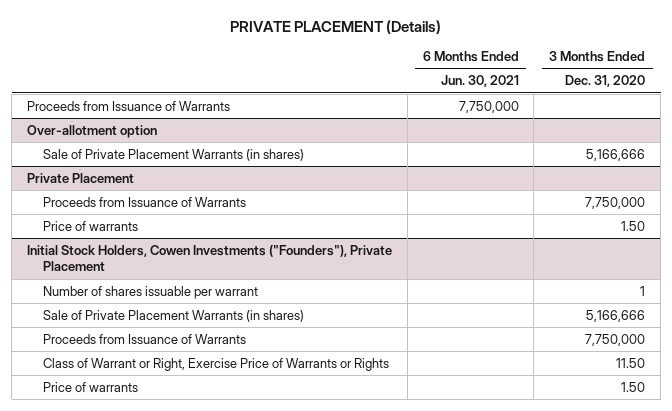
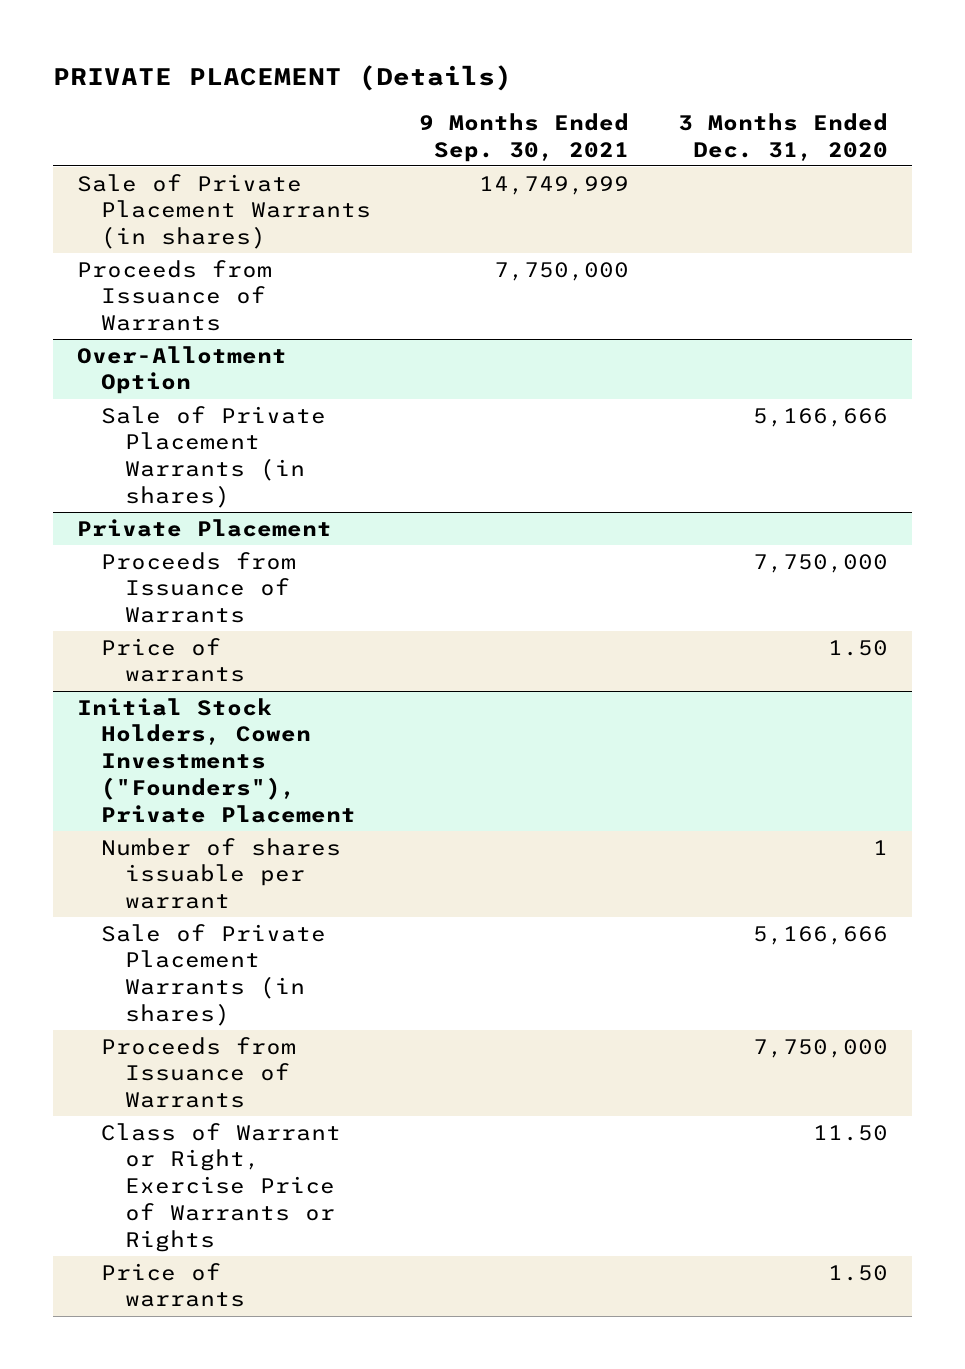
- | 6 Months Ended Jun. 30, 2021 | 3 Months Ended Dec. 31, 2020
+ | 9 Months Ended Sep. 30, 2021 | 3 Months Ended Dec. 31, 2020
+ Sale of Private Placement Warrants (in shares) | 14,749,999 |
- Over-allotment option
+ Over-Allotment Option

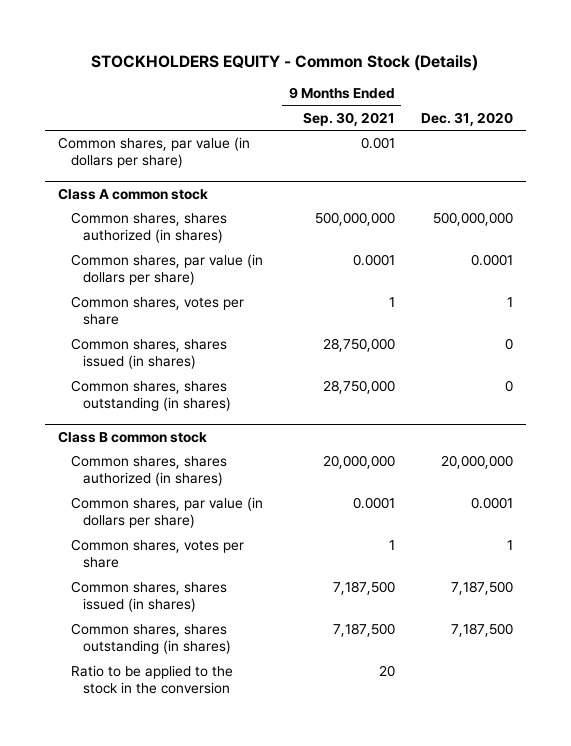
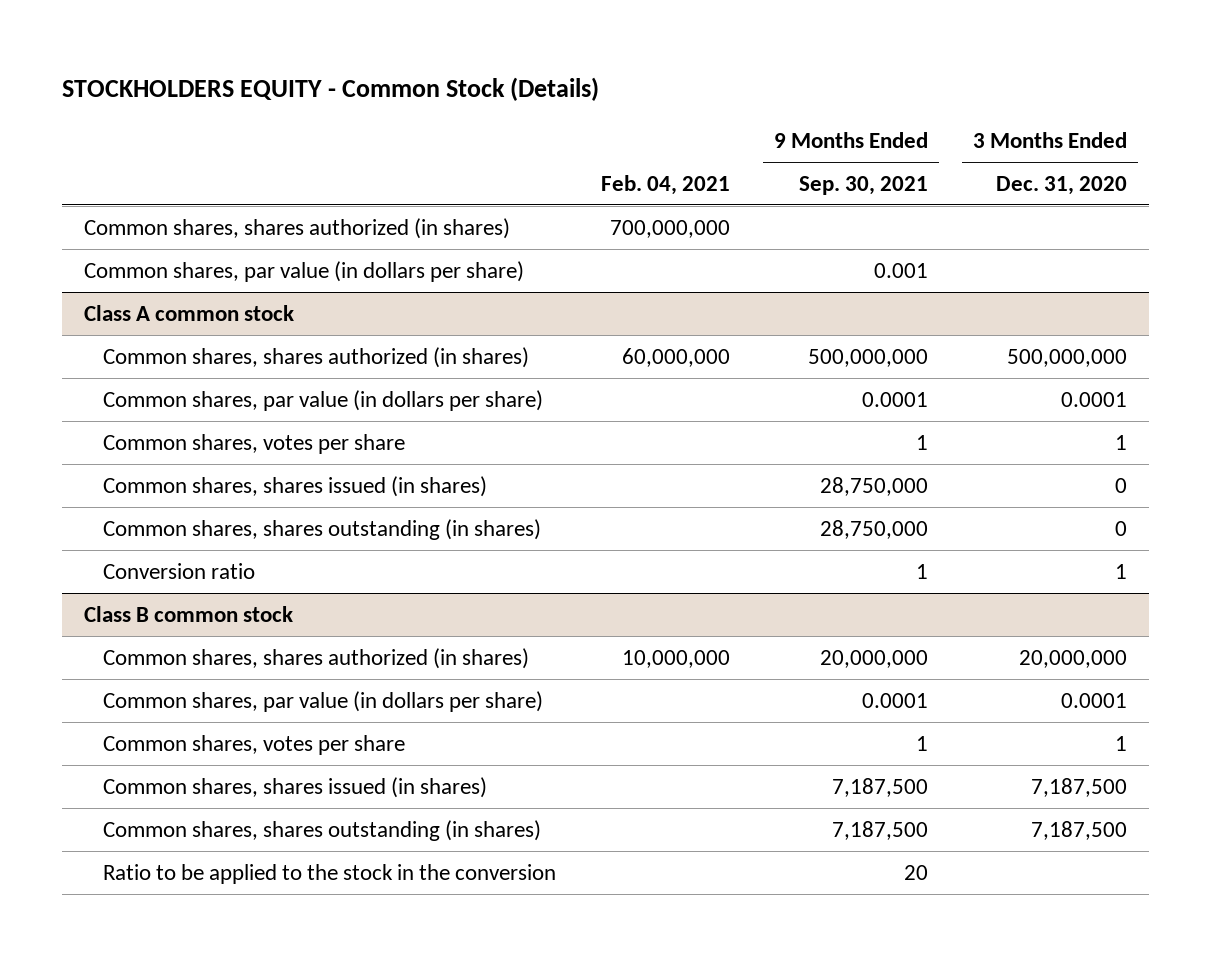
- | 9 Months Ended Sep. 30, 2021 | Dec. 31, 2020
+ | Feb. 04, 2021 | 9 Months Ended Sep. 30, 2021 | 3 Months Ended Dec. 31, 2020
+ Common shares, shares authorized (in shares) | 700,000,000 | |
@ Class A common stock
+ Conversion ratio | | 1 | 1

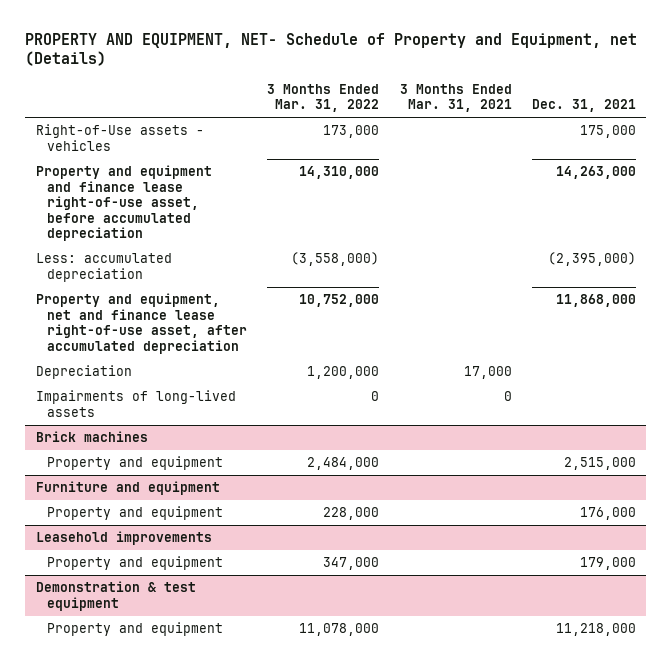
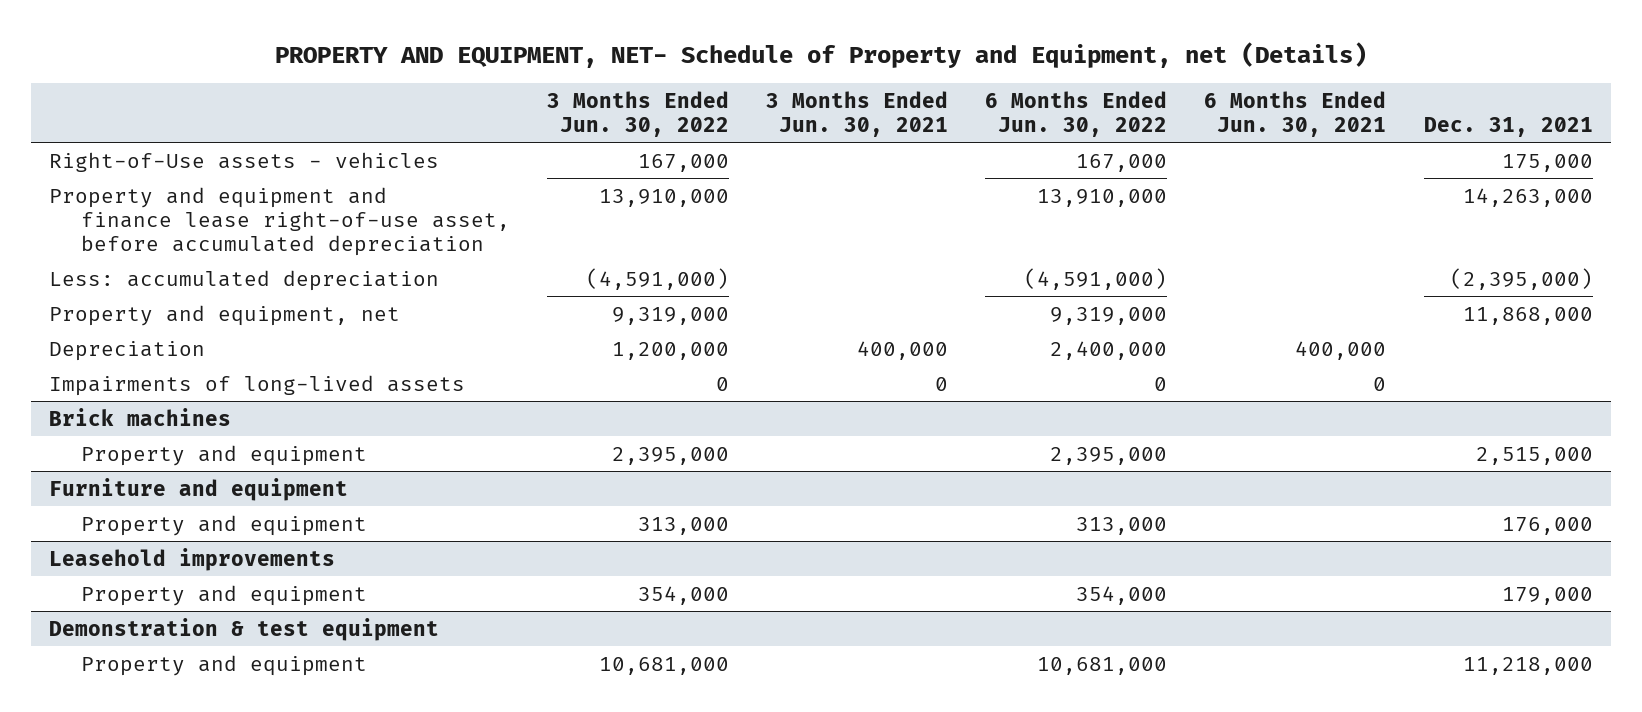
- | 3 Months Ended Mar. 31, 2022 | 3 Months Ended Mar. 31, 2021 | Dec. 31, 2021
+ | 3 Months Ended Jun. 30, 2022 | 3 Months Ended Jun. 30, 2021 | 6 Months Ended Jun. 30, 2022 | 6 Months Ended Jun. 30, 2021 | Dec. 31, 2021
- Property and equipment, net and finance lease right-of-use asset, after accumulated depreciation | 10,752,000 | | 11,868,000
+ Property and equipment, net | 9,319,000 | | 9,319,000 | | 11,868,000

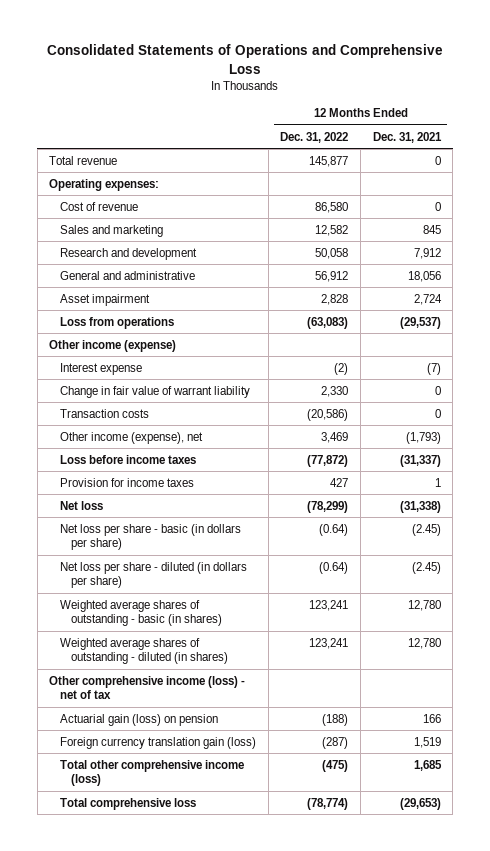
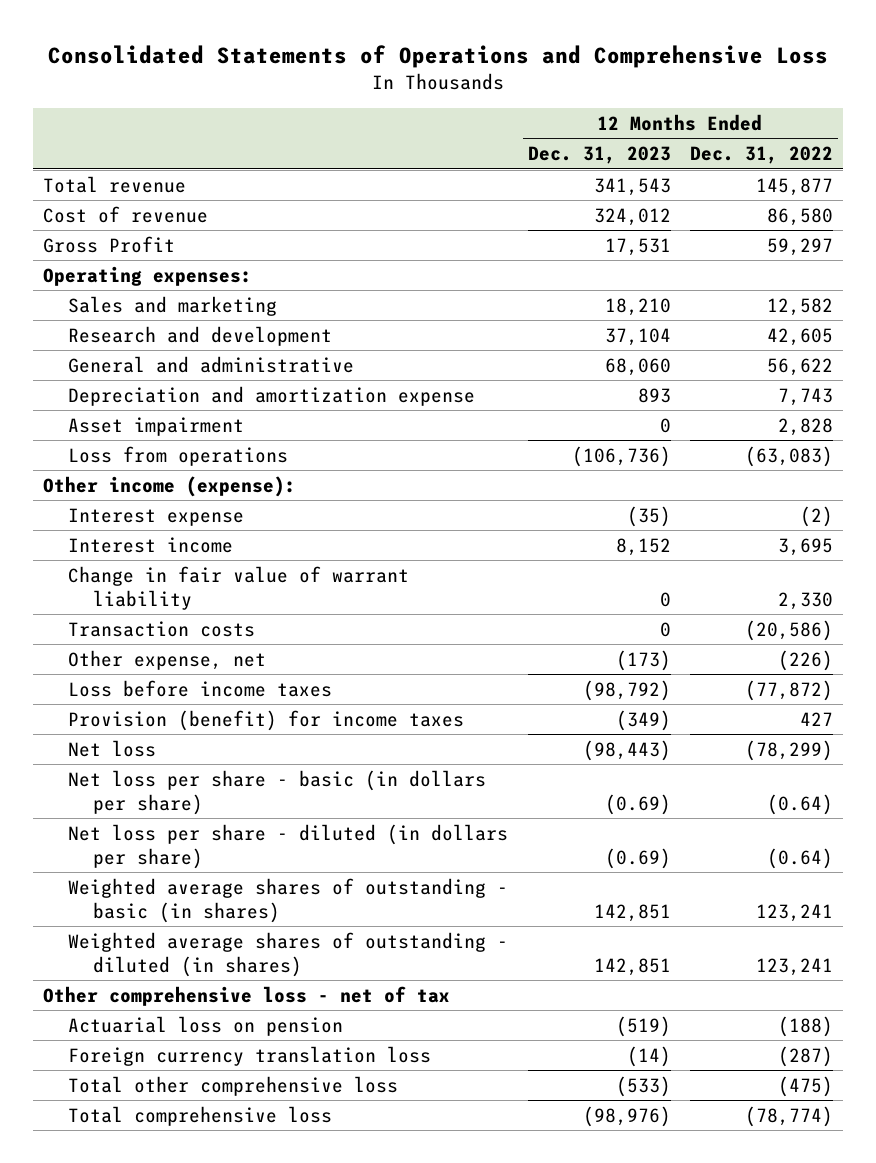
- | 12 Months Ended Dec. 31, 2022 | 12 Months Ended Dec. 31, 2021
+ | 12 Months Ended Dec. 31, 2023 | 12 Months Ended Dec. 31, 2022
+ Gross Profit | 17,531 | 59,297
moved down: Operating expenses:
- Research and development | 50,058 | 7,912
- General and administrative | 56,912 | 18,056
+ Research and development | 37,104 | 42,605
+ General and administrative | 68,060 | 56,622
+ Depreciation and amortization expense | 893 | 7,743
- Other income (expense)
+ Other income (expense):
+ Interest income | 8,152 | 3,695
- Other income (expense), net | 3,469 | (1,793)
+ Other expense, net | (173) | (226)
- Provision for income taxes | 427 | 1
+ Provision (benefit) for income taxes | (349) | 427
- Other comprehensive income (loss) - net of tax
- Actuarial gain (loss) on pension | (188) | 166
- Foreign currency translation gain (loss) | (287) | 1,519
- Total other comprehensive income (loss) | (475) | 1,685
+ Other comprehensive loss - net of tax
+ Actuarial loss on pension | (519) | (188)
+ Foreign currency translation loss | (14) | (287)
+ Total other comprehensive loss | (533) | (475)

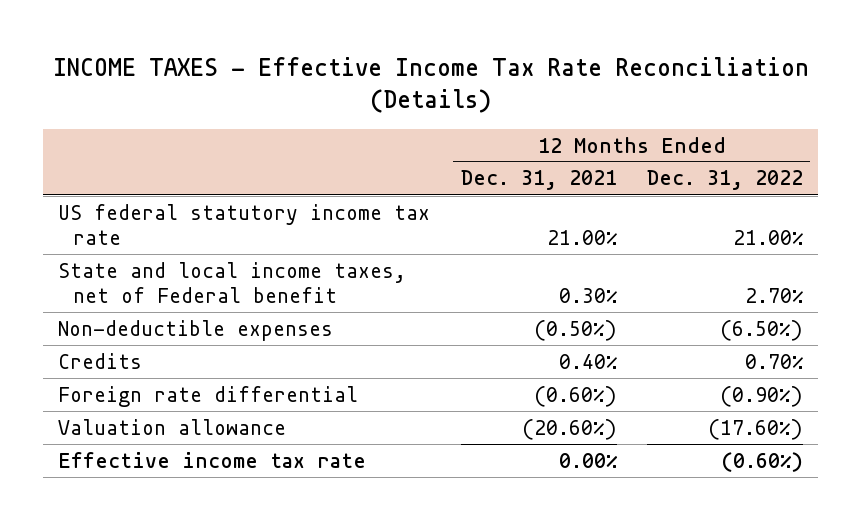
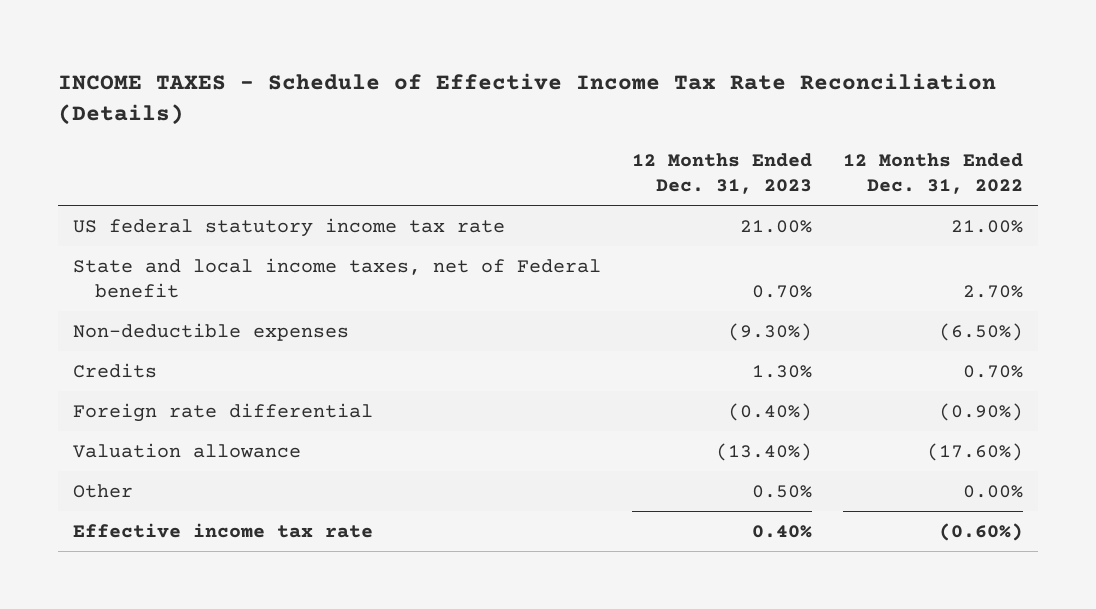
- INCOME TAXES - Effective Income Tax Rate Reconciliation (Details)
+ INCOME TAXES - Schedule of Effective Income Tax Rate Reconciliation (Details)
- | 12 Months Ended Dec. 31, 2021 | 12 Months Ended Dec. 31, 2022
+ | 12 Months Ended Dec. 31, 2023 | 12 Months Ended Dec. 31, 2022
+ Other | 0.50% | 0.00%

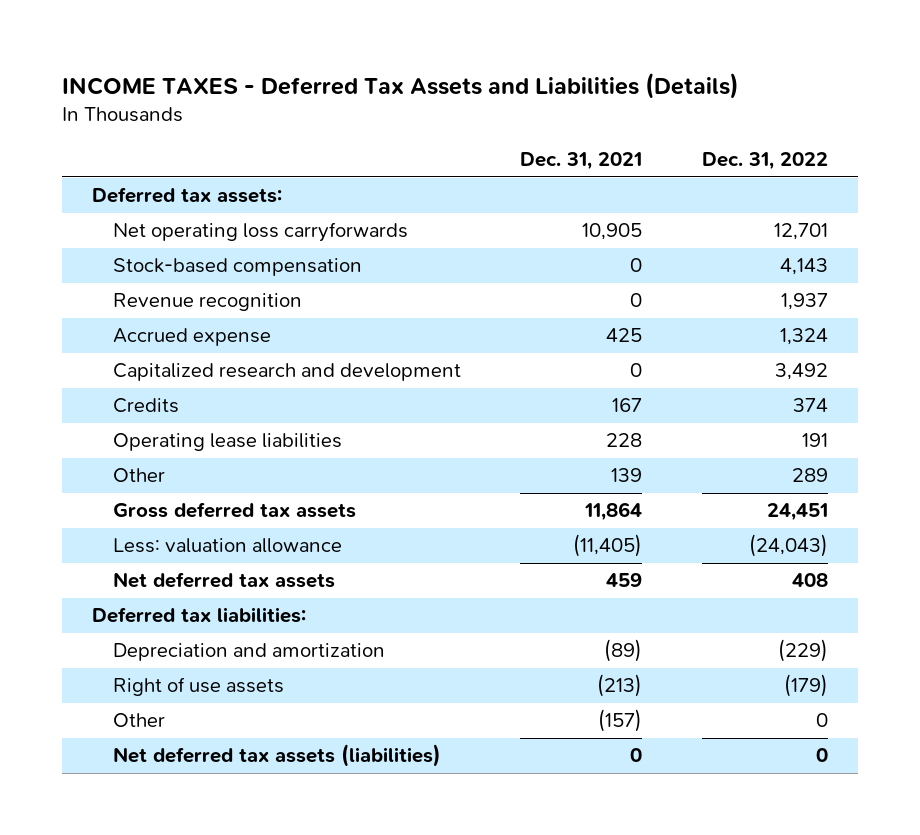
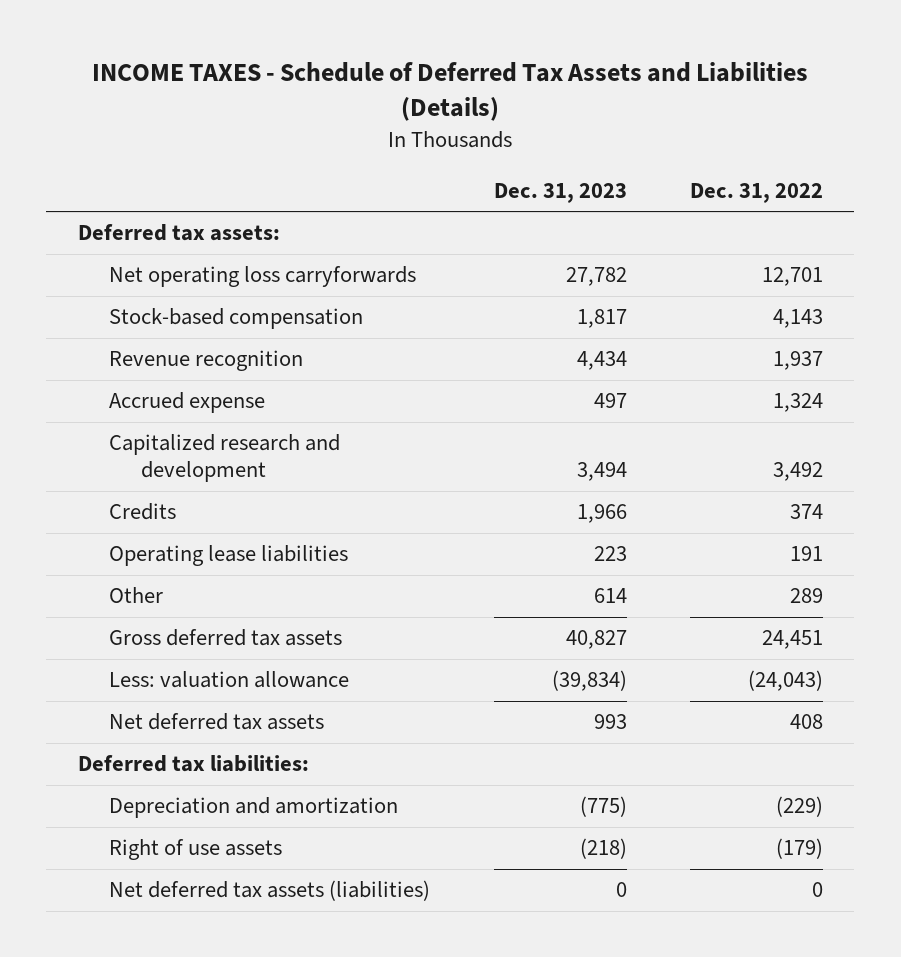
- INCOME TAXES - Deferred Tax Assets and Liabilities (Details)
+ INCOME TAXES - Schedule of Deferred Tax Assets and Liabilities (Details)
- | Dec. 31, 2021 | Dec. 31, 2022
+ | Dec. 31, 2023 | Dec. 31, 2022
- Other | (157) | 0

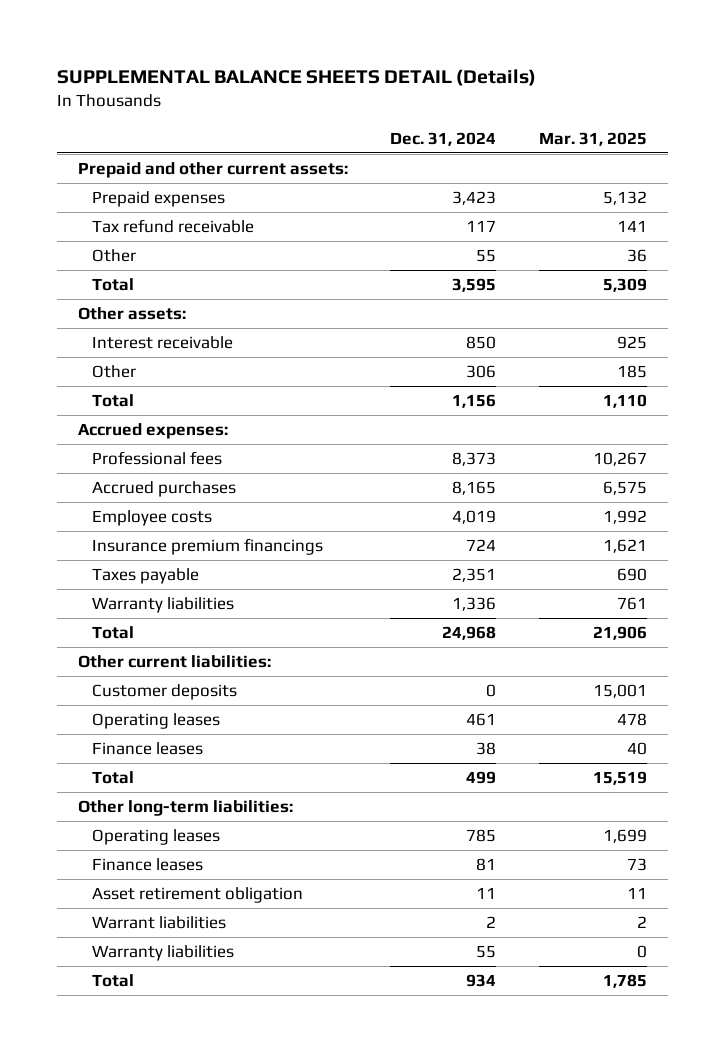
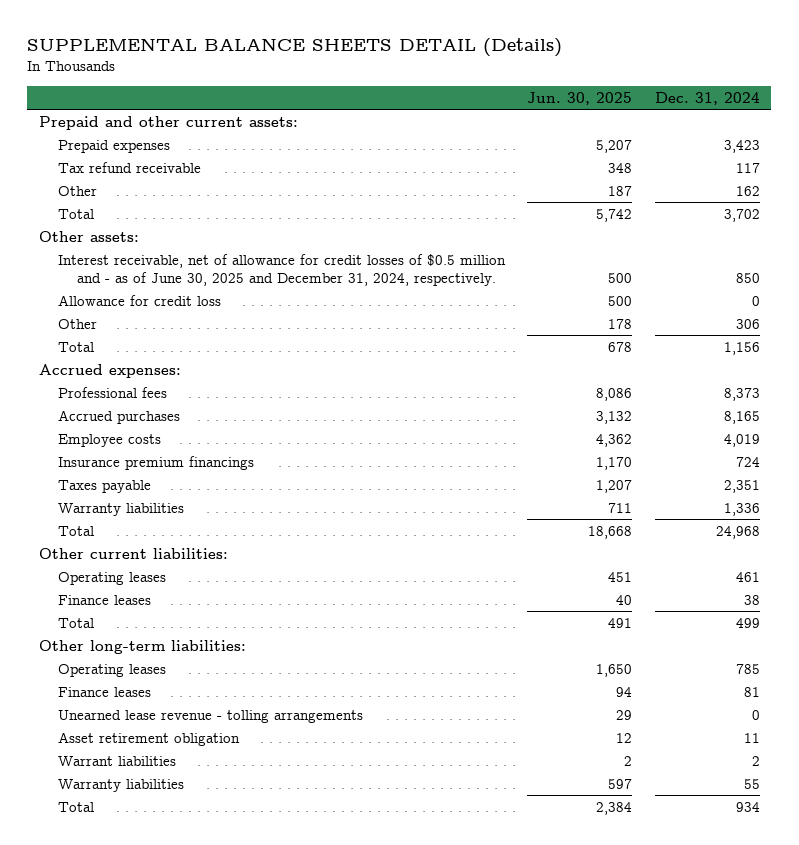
- | Dec. 31, 2024 | Mar. 31, 2025
+ | Jun. 30, 2025 | Dec. 31, 2024
- Other | 55 | 36
- Total | 3,595 | 5,309
+ Other | 187 | 162
+ Total | 5,742 | 3,702
- Interest receivable | 850 | 925
+ Interest receivable, net of allowance for credit losses of $0.5 million and - as of June 30, 2025 and December 31, 2024, respectively. | 500 | 850
+ Allowance for credit loss | 500 | 0
- Customer deposits | 0 | 15,001
+ Unearned lease revenue - tolling arrangements | 29 | 0

